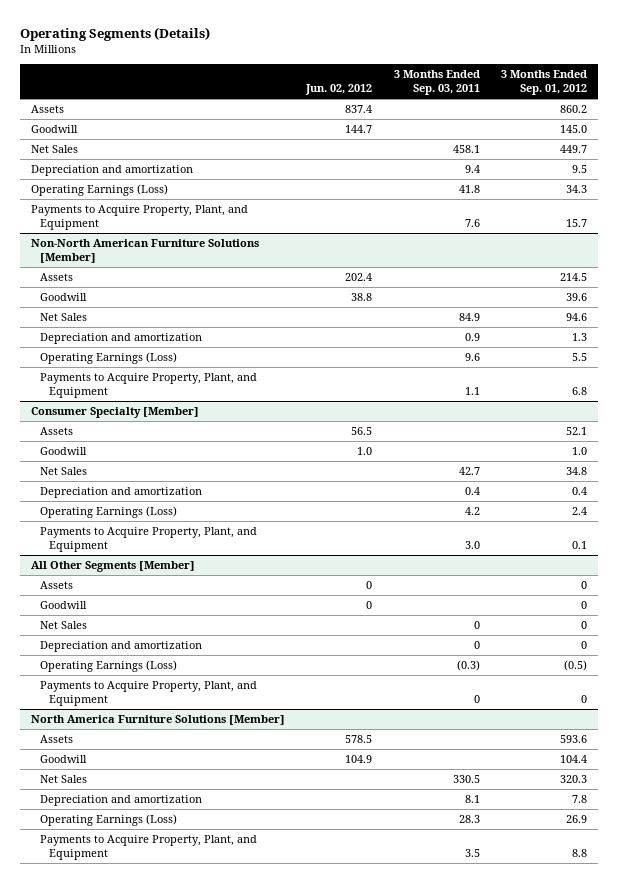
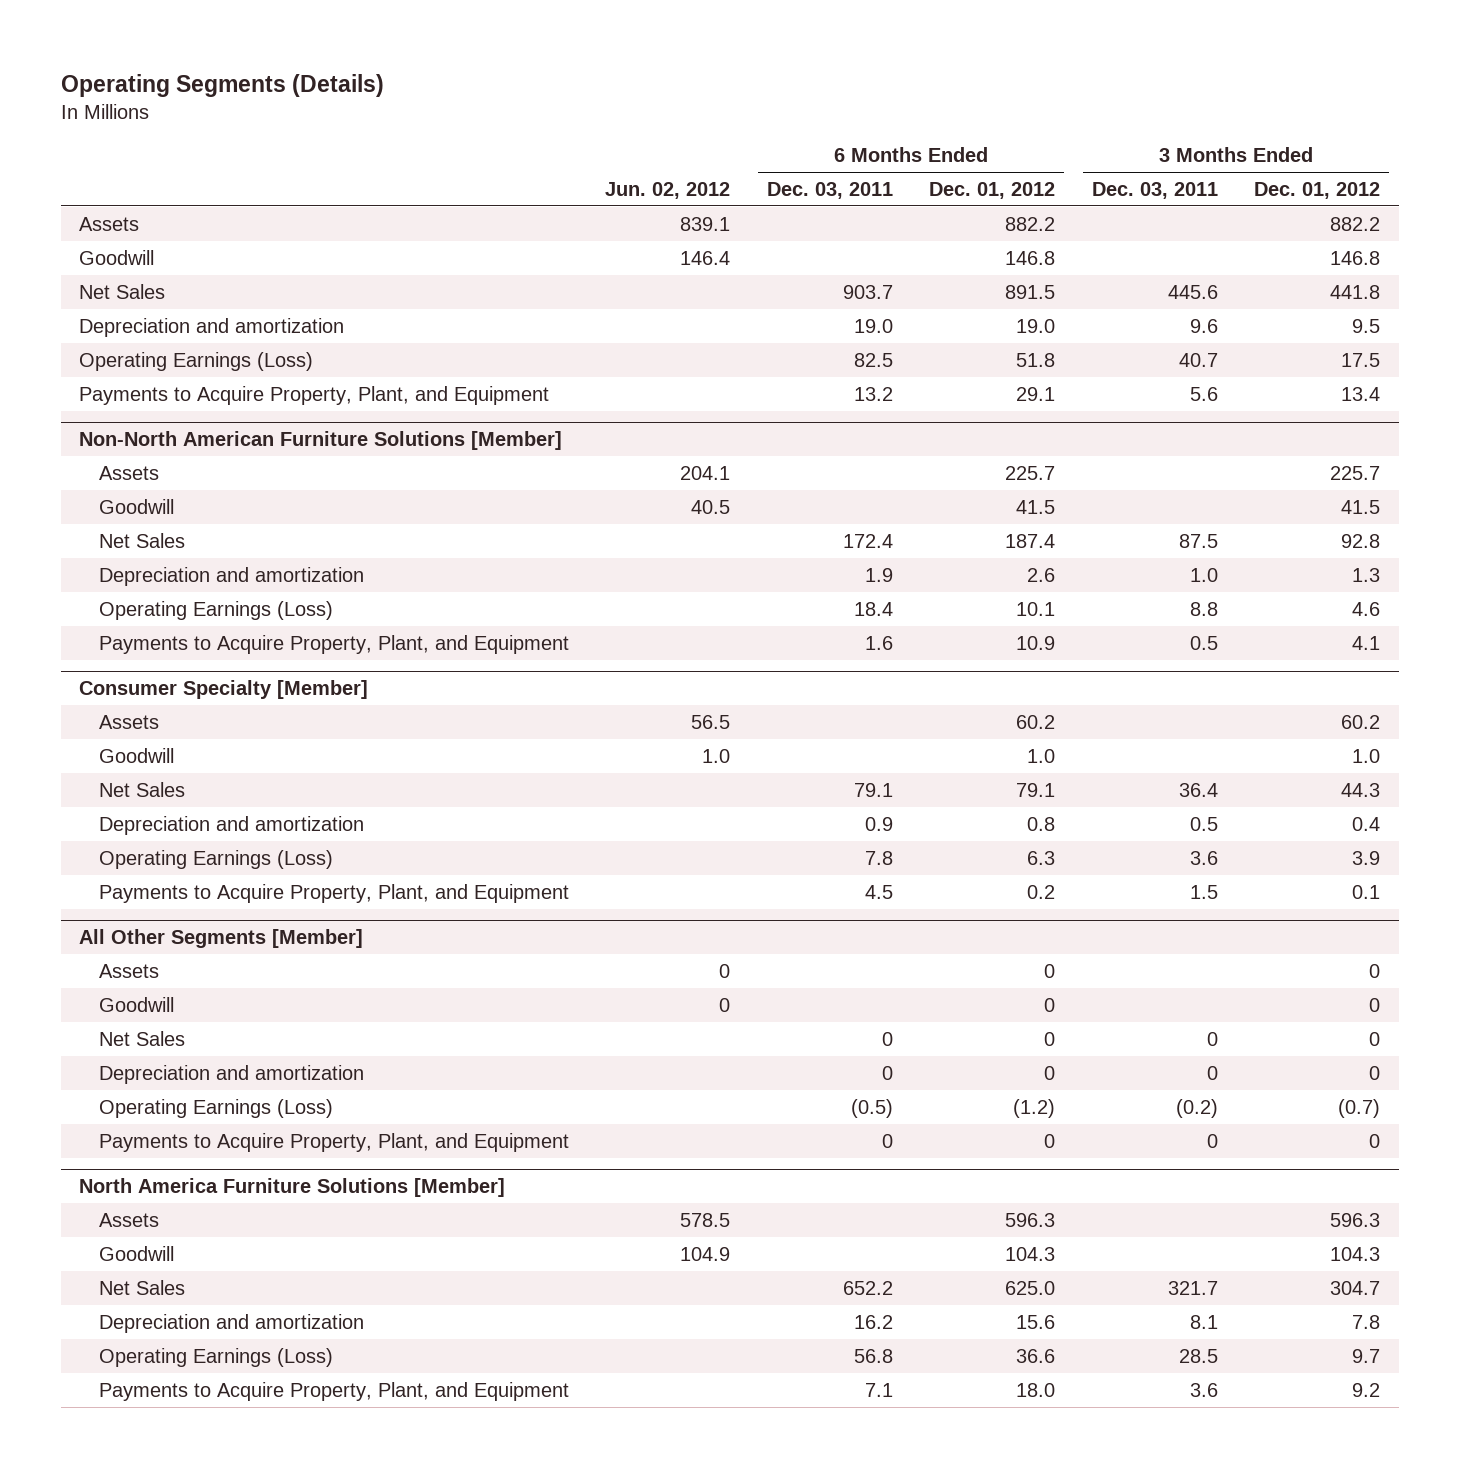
- | Jun. 02, 2012 | 3 Months Ended Sep. 03, 2011 | 3 Months Ended Sep. 01, 2012
+ | Jun. 02, 2012 | 6 Months Ended Dec. 03, 2011 | 6 Months Ended Dec. 01, 2012 | 3 Months Ended Dec. 03, 2011 | 3 Months Ended Dec. 01, 2012
- Assets | 837.4 | | 860.2
- Goodwill | 144.7 | | 145.0
+ Assets | 839.1 | | 882.2 | | 882.2
+ Goodwill | 146.4 | | 146.8 | | 146.8
@ Non-North American Furniture Solutions [Member]
- Assets | 202.4 | | 214.5
- Goodwill | 38.8 | | 39.6
+ Assets | 204.1 | | 225.7 | | 225.7
+ Goodwill | 40.5 | | 41.5 | | 41.5

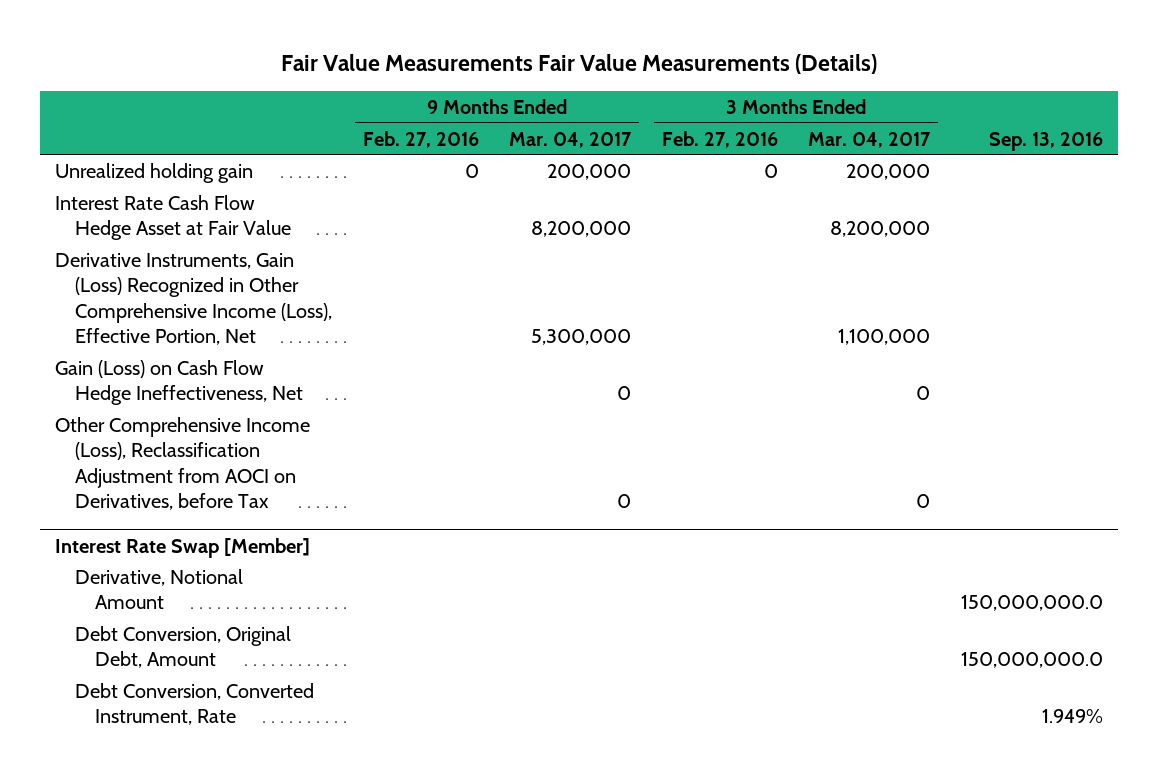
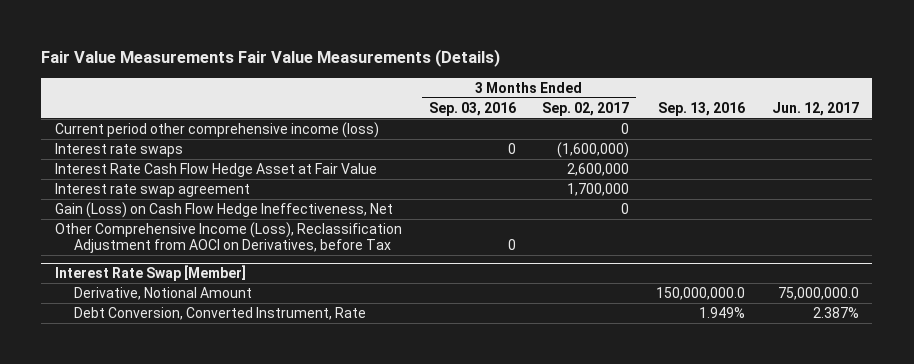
- | 9 Months Ended Feb. 27, 2016 | 9 Months Ended Mar. 04, 2017 | 3 Months Ended Feb. 27, 2016 | 3 Months Ended Mar. 04, 2017 | Sep. 13, 2016
+ | 3 Months Ended Sep. 03, 2016 | 3 Months Ended Sep. 02, 2017 | Sep. 13, 2016 | Jun. 12, 2017
- Unrealized holding gain | 0 | 200,000 | 0 | 200,000 |
+ Current period other comprehensive income (loss) | | 0 | |
+ Interest rate swaps | 0 | (1,600,000) | |
- Derivative Instruments, Gain (Loss) Recognized in Other Comprehensive Income (Loss), Effective Portion, Net | | 5,300,000 | | 1,100,000 |
+ Interest rate swap agreement | | 1,700,000 | |
@ Interest Rate Swap [Member]
- Debt Conversion, Original Debt, Amount | | | | | 150,000,000.0

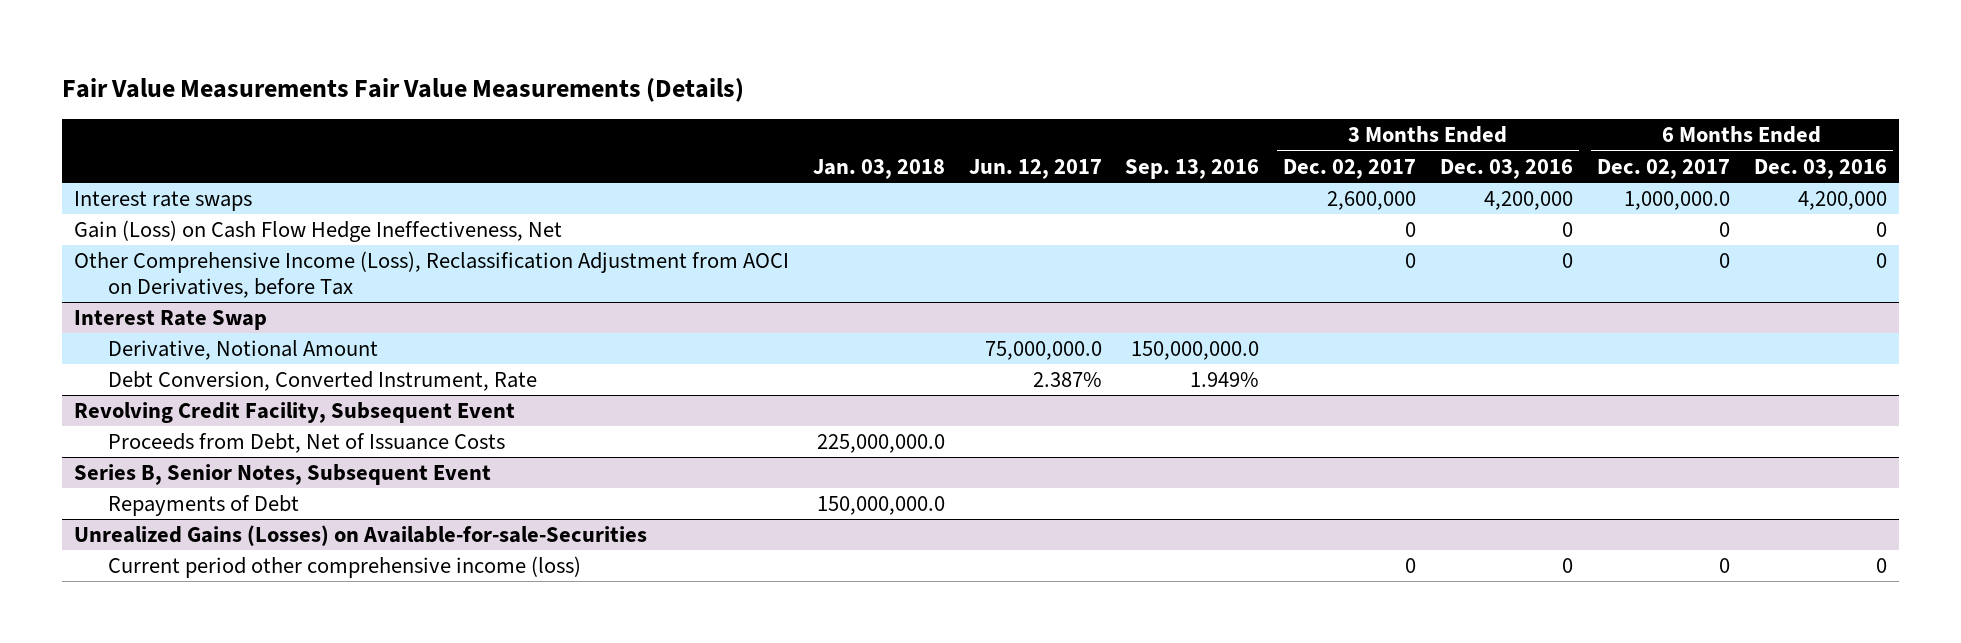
- | 3 Months Ended Sep. 03, 2016 | 3 Months Ended Sep. 02, 2017 | Sep. 13, 2016 | Jun. 12, 2017
+ | Jan. 03, 2018 | Jun. 12, 2017 | Sep. 13, 2016 | 3 Months Ended Dec. 02, 2017 | 3 Months Ended Dec. 03, 2016 | 6 Months Ended Dec. 02, 2017 | 6 Months Ended Dec. 03, 2016
- Current period other comprehensive income (loss) | | 0 | |
- Interest Rate Cash Flow Hedge Asset at Fair Value | | 2,600,000 | |
- Interest rate swap agreement | | 1,700,000 | |
- Interest Rate Swap [Member]
+ Interest Rate Swap
+ Revolving Credit Facility, Subsequent Event
+ Proceeds from Debt, Net of Issuance Costs | 225,000,000.0 | | | | | |
+ Series B, Senior Notes, Subsequent Event
+ Repayments of Debt | 150,000,000.0 | | | | | |
+ Unrealized Gains (Losses) on Available-for-sale-Securities
+ Current period other comprehensive income (loss) | | | | 0 | 0 | 0 | 0

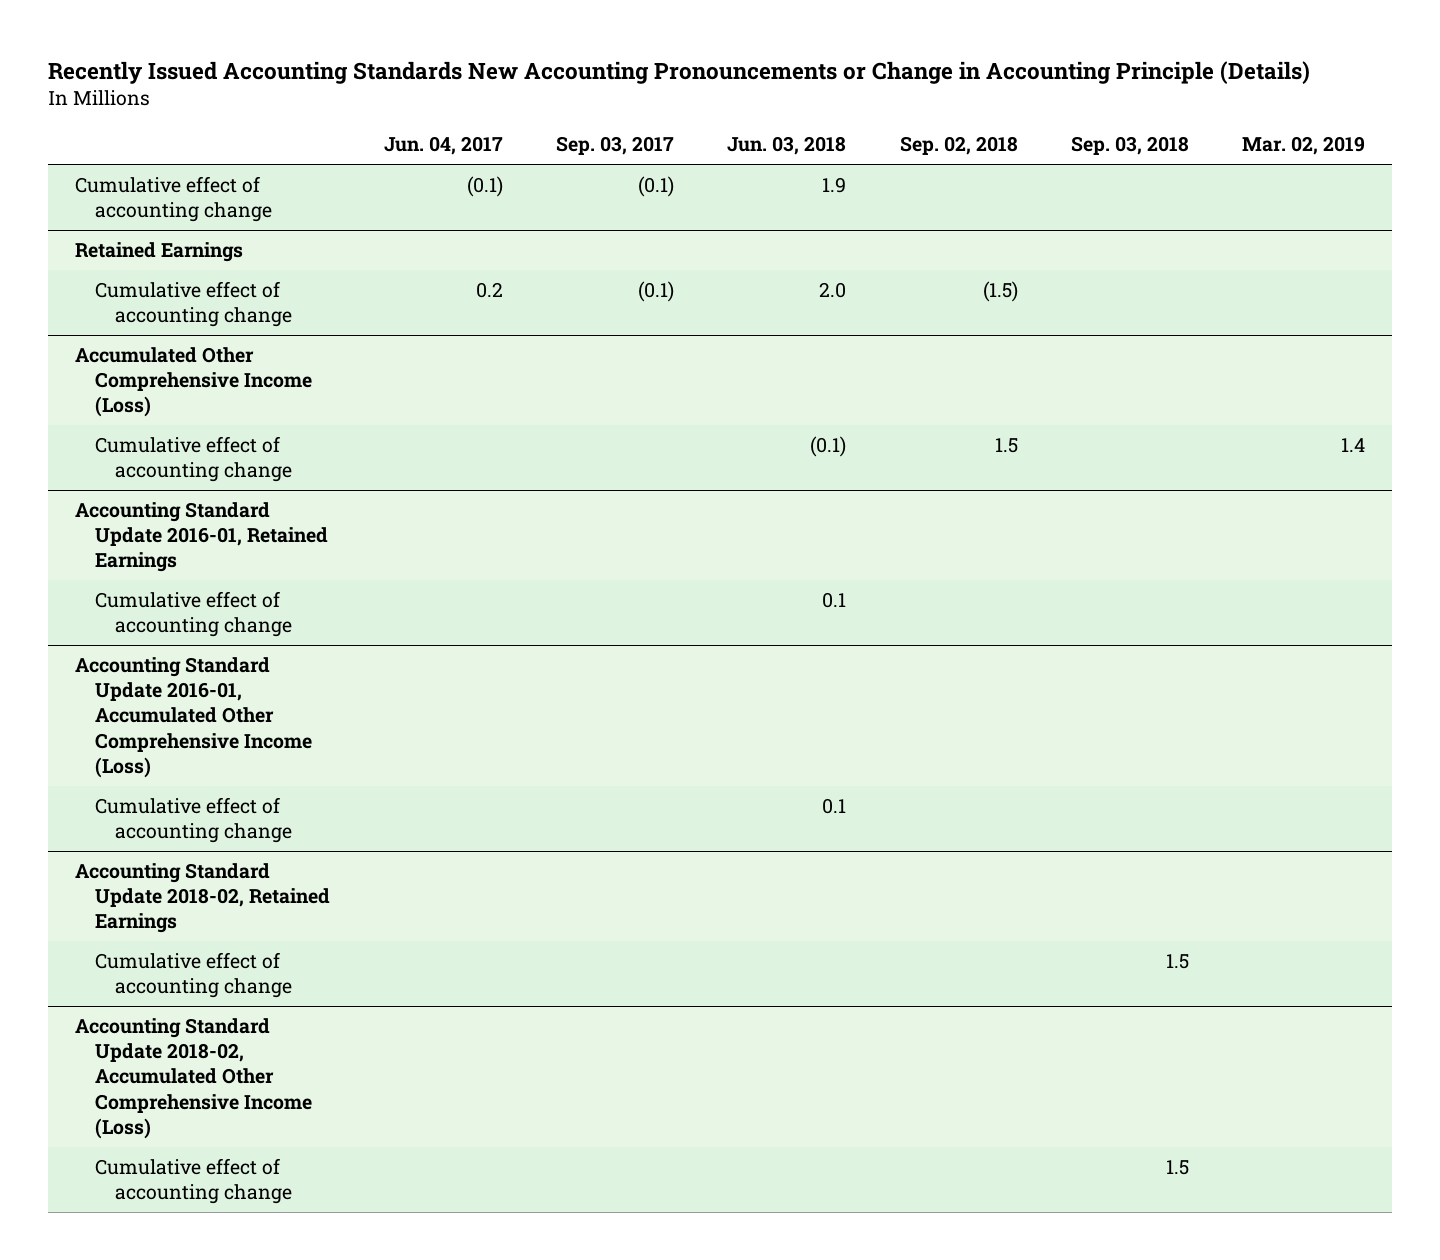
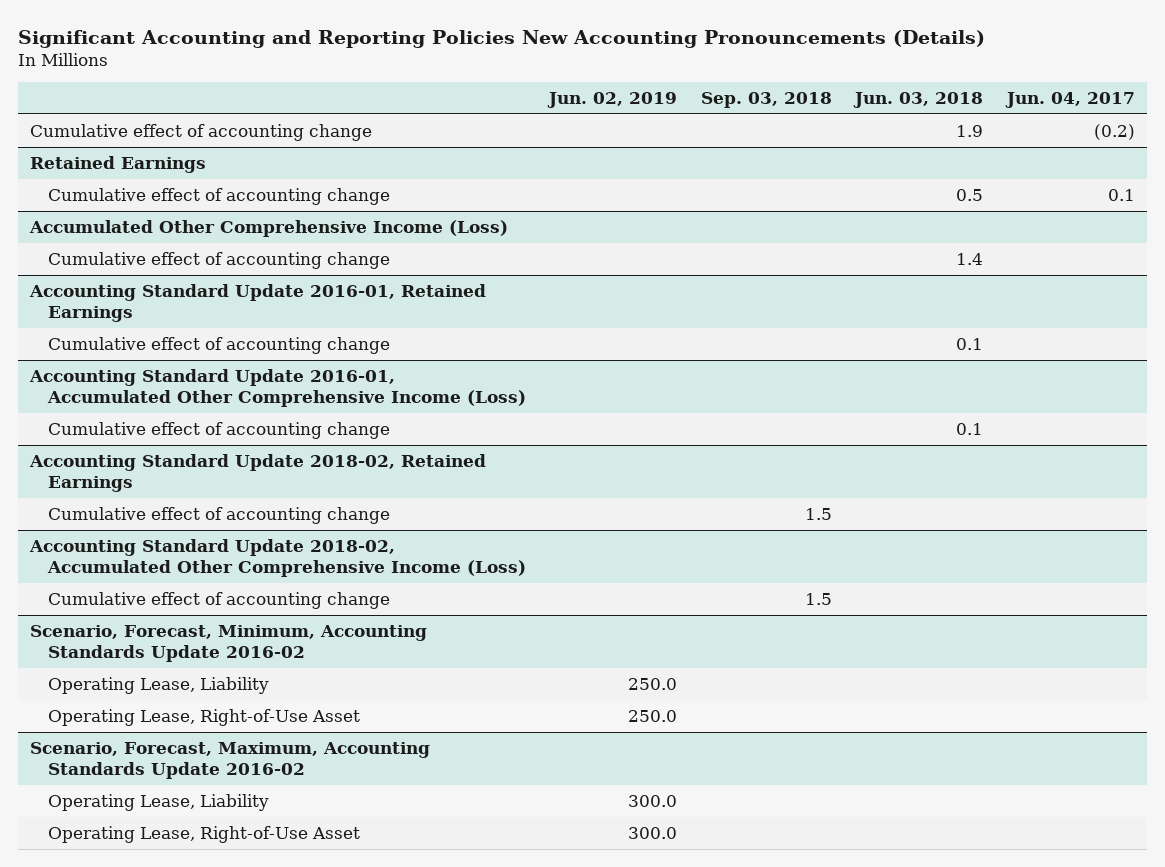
- Recently Issued Accounting Standards New Accounting Pronouncements or Change in Accounting Principle (Details)
+ Significant Accounting and Reporting Policies New Accounting Pronouncements (Details)
- | Jun. 04, 2017 | Sep. 03, 2017 | Jun. 03, 2018 | Sep. 02, 2018 | Sep. 03, 2018 | Mar. 02, 2019
+ | Jun. 02, 2019 | Sep. 03, 2018 | Jun. 03, 2018 | Jun. 04, 2017
- Cumulative effect of accounting change | (0.1) | (0.1) | 1.9 | | |
+ Cumulative effect of accounting change | | | 1.9 | (0.2)
@ Retained Earnings
- Cumulative effect of accounting change | 0.2 | (0.1) | 2.0 | (1.5) | |
+ Cumulative effect of accounting change | | | 0.5 | 0.1
@ Accumulated Other Comprehensive Income (Loss)
- Cumulative effect of accounting change | | | (0.1) | 1.5 | | 1.4
+ Cumulative effect of accounting change | | | 1.4 |
+ Scenario, Forecast, Minimum, Accounting Standards Update 2016-02
+ Operating Lease, Liability | 250.0 | | |
+ Operating Lease, Right-of-Use Asset | 250.0 | | |
+ Scenario, Forecast, Maximum, Accounting Standards Update 2016-02
+ Operating Lease, Liability | 300.0 | | |
+ Operating Lease, Right-of-Use Asset | 300.0 | | |

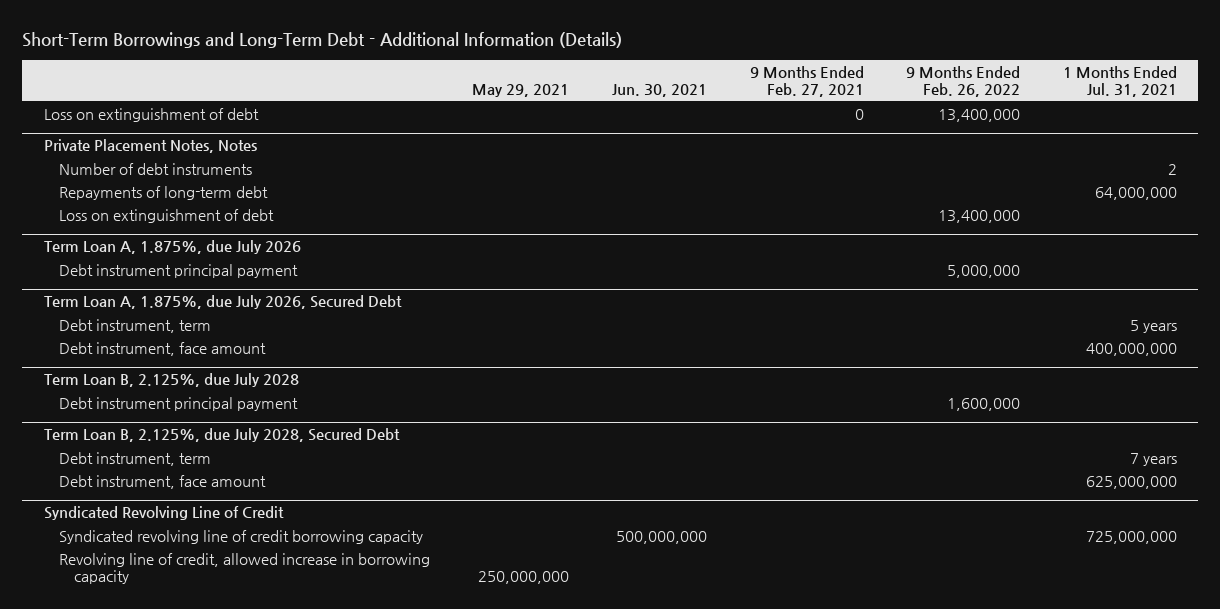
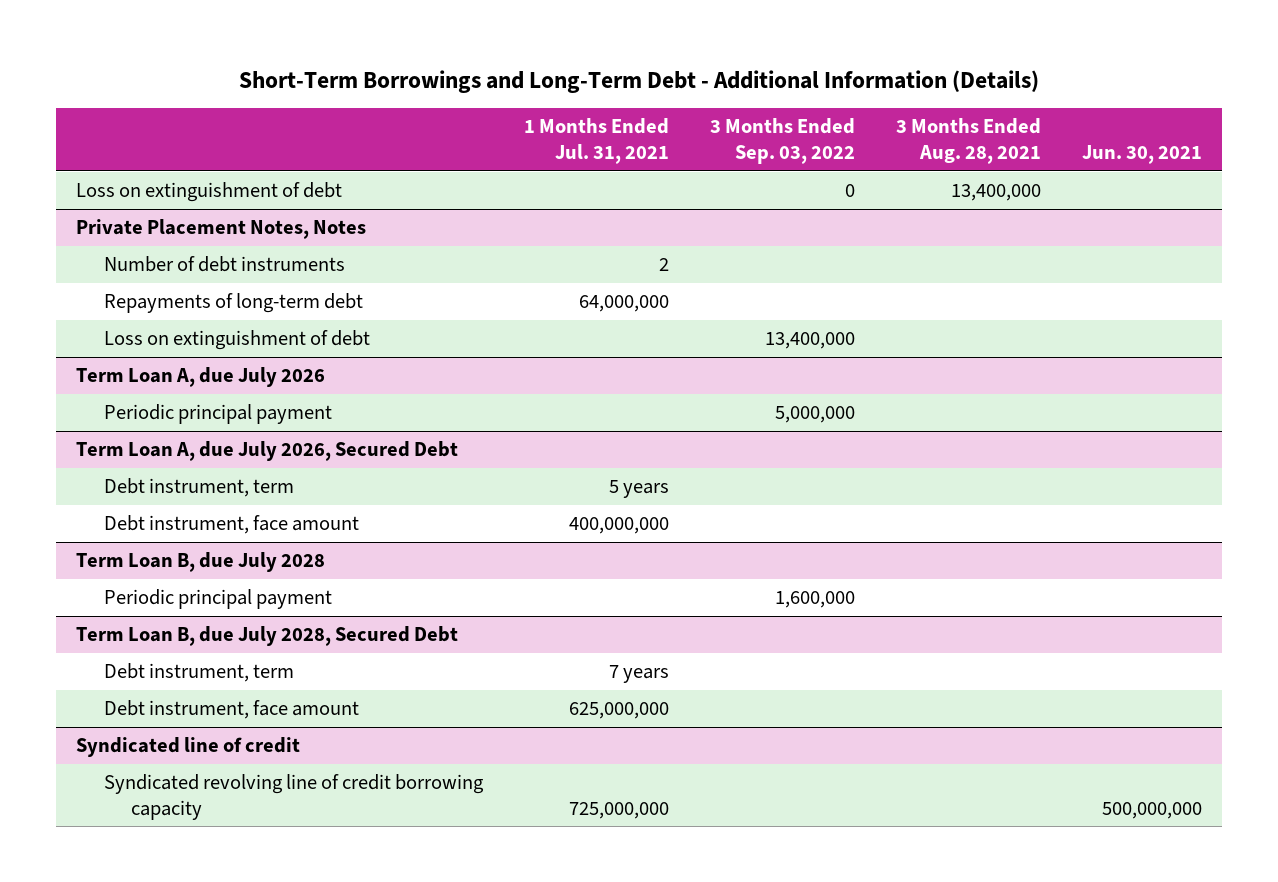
- | May 29, 2021 | Jun. 30, 2021 | 9 Months Ended Feb. 27, 2021 | 9 Months Ended Feb. 26, 2022 | 1 Months Ended Jul. 31, 2021
+ | 1 Months Ended Jul. 31, 2021 | 3 Months Ended Sep. 03, 2022 | 3 Months Ended Aug. 28, 2021 | Jun. 30, 2021
- Term Loan A, 1.875%, due July 2026
- Debt instrument principal payment | | | | 5,000,000 |
- Term Loan A, 1.875%, due July 2026, Secured Debt
+ Term Loan A, due July 2026
+ Periodic principal payment | | 5,000,000 | |
+ Term Loan A, due July 2026, Secured Debt
- Term Loan B, 2.125%, due July 2028
- Debt instrument principal payment | | | | 1,600,000 |
- Term Loan B, 2.125%, due July 2028, Secured Debt
+ Term Loan B, due July 2028
+ Periodic principal payment | | 1,600,000 | |
+ Term Loan B, due July 2028, Secured Debt
- Syndicated Revolving Line of Credit
+ Syndicated line of credit
- Revolving line of credit, allowed increase in borrowing capacity | 250,000,000 | | | |

